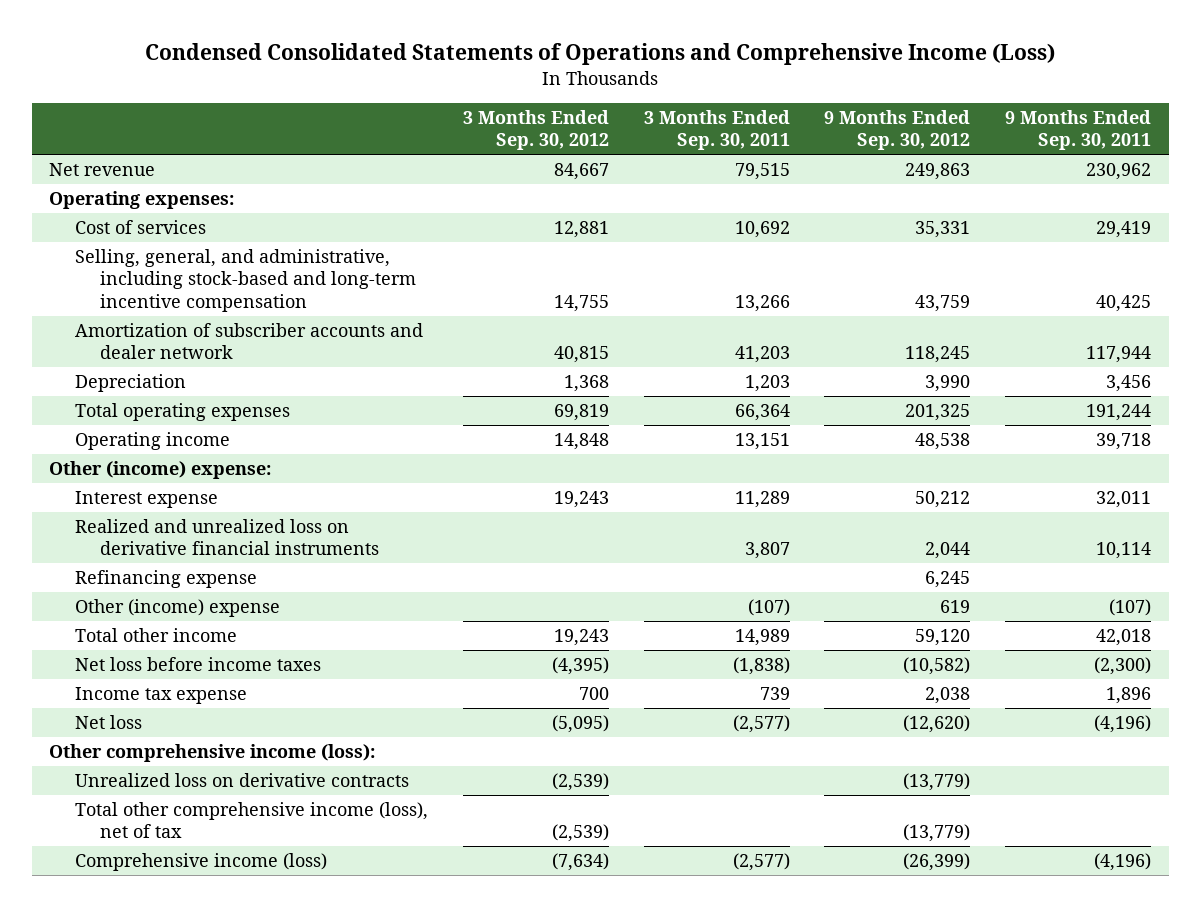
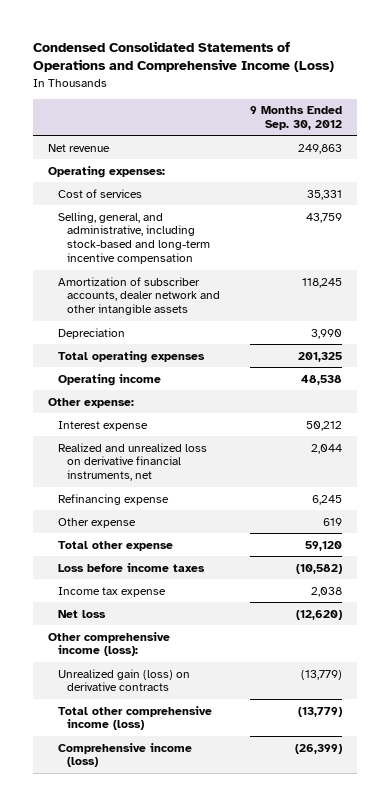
- | 3 Months Ended Sep. 30, 2012 | 3 Months Ended Sep. 30, 2011 | 9 Months Ended Sep. 30, 2012 | 9 Months Ended Sep. 30, 2011
+ | 9 Months Ended Sep. 30, 2012
- Amortization of subscriber accounts and dealer network | 40,815 | 41,203 | 118,245 | 117,944
+ Amortization of subscriber accounts, dealer network and other intangible assets | 118,245
- Other (income) expense:
+ Other expense:
- Realized and unrealized loss on derivative financial instruments | | 3,807 | 2,044 | 10,114
+ Realized and unrealized loss on derivative financial instruments, net | 2,044
- Other (income) expense | | (107) | 619 | (107)
- Total other income | 19,243 | 14,989 | 59,120 | 42,018
- Net loss before income taxes | (4,395) | (1,838) | (10,582) | (2,300)
+ Other expense | 619
+ Total other expense | 59,120
+ Loss before income taxes | (10,582)
- Unrealized loss on derivative contracts | (2,539) | | (13,779) |
- Total other comprehensive income (loss), net of tax | (2,539) | | (13,779) |
+ Unrealized gain (loss) on derivative contracts | (13,779)
+ Total other comprehensive income (loss) | (13,779)

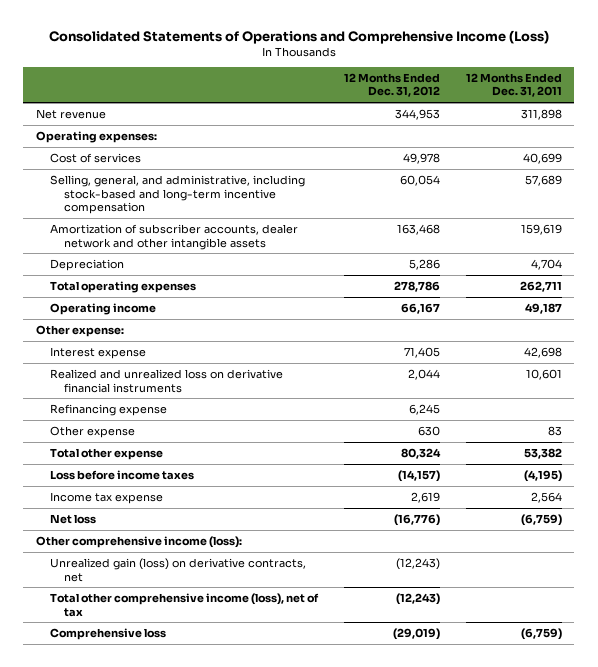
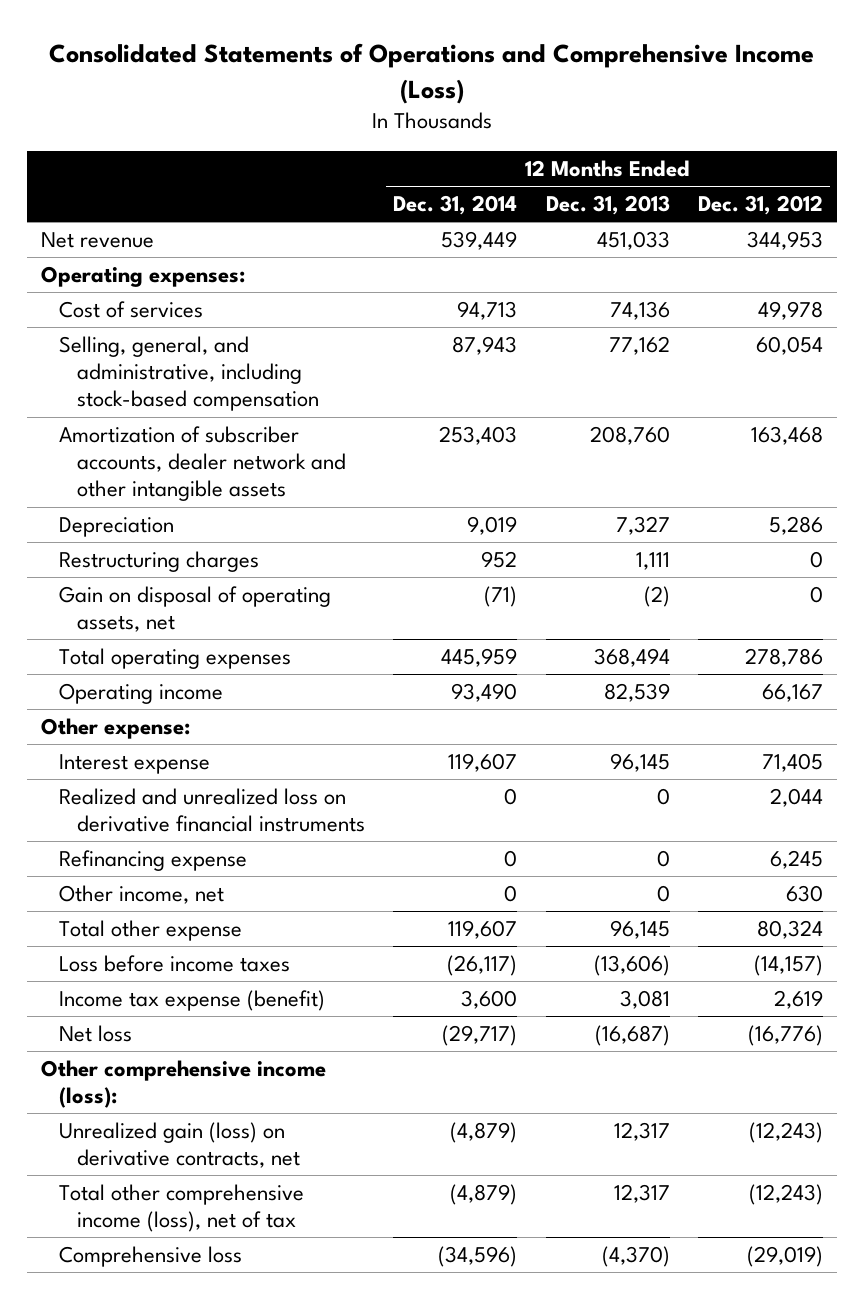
- | 12 Months Ended Dec. 31, 2012 | 12 Months Ended Dec. 31, 2011
+ | 12 Months Ended Dec. 31, 2014 | 12 Months Ended Dec. 31, 2013 | 12 Months Ended Dec. 31, 2012
- Selling, general, and administrative, including stock-based and long-term incentive compensation | 60,054 | 57,689
+ Selling, general, and administrative, including stock-based compensation | 87,943 | 77,162 | 60,054
+ Restructuring charges | 952 | 1,111 | 0
+ Gain on disposal of operating assets, net | (71) | (2) | 0
- Other expense | 630 | 83
+ Other income, net | 0 | 0 | 630
- Income tax expense | 2,619 | 2,564
+ Income tax expense (benefit) | 3,600 | 3,081 | 2,619

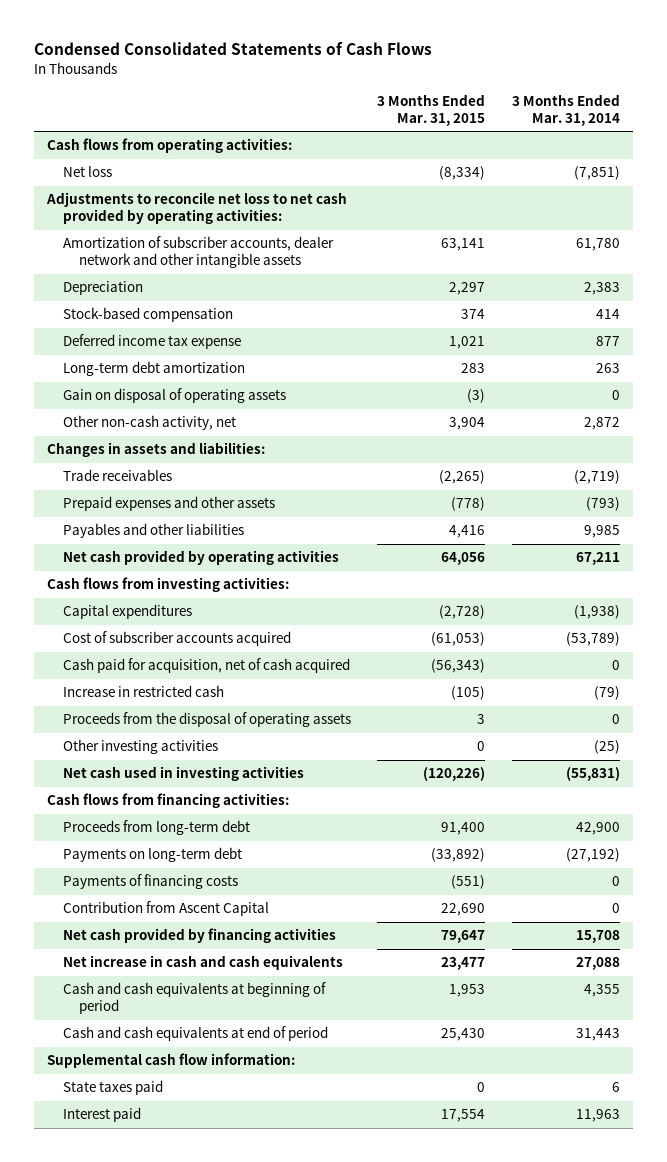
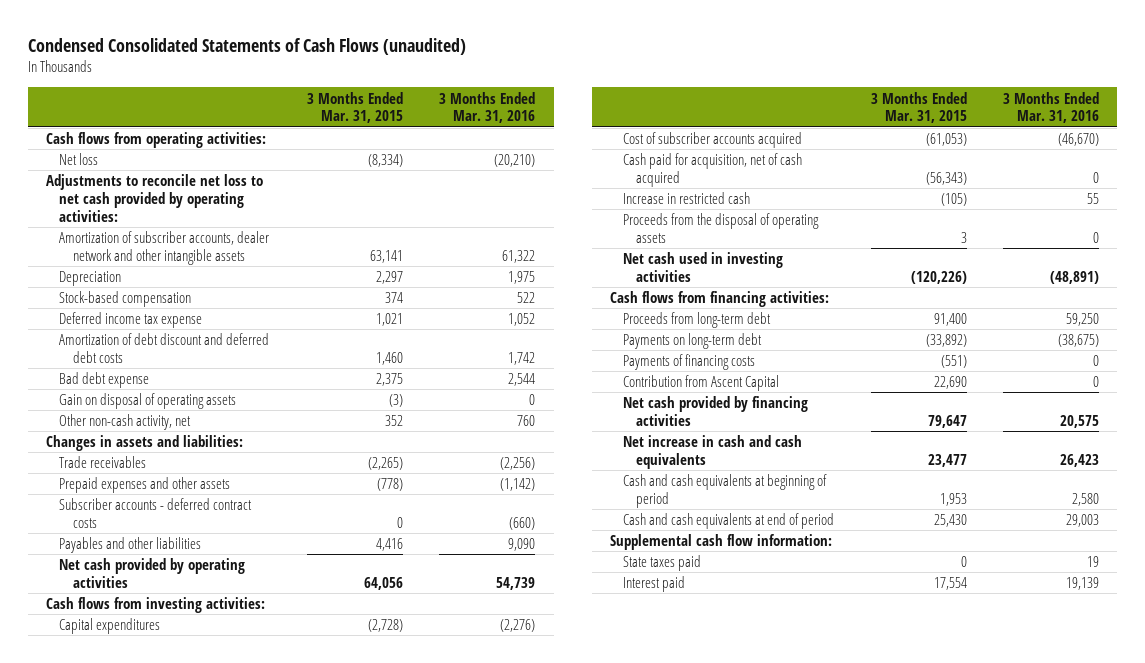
- Condensed Consolidated Statements of Cash Flows
+ Condensed Consolidated Statements of Cash Flows (unaudited)
- | 3 Months Ended Mar. 31, 2015 | 3 Months Ended Mar. 31, 2014
+ | 3 Months Ended Mar. 31, 2015 | 3 Months Ended Mar. 31, 2016
- Long-term debt amortization | 283 | 263
+ Amortization of debt discount and deferred debt costs | 1,460 | 1,742
+ Bad debt expense | 2,375 | 2,544
- Other non-cash activity, net | 3,904 | 2,872
+ Other non-cash activity, net | 352 | 760
+ Subscriber accounts - deferred contract costs | 0 | (660)
- Other investing activities | 0 | (25)

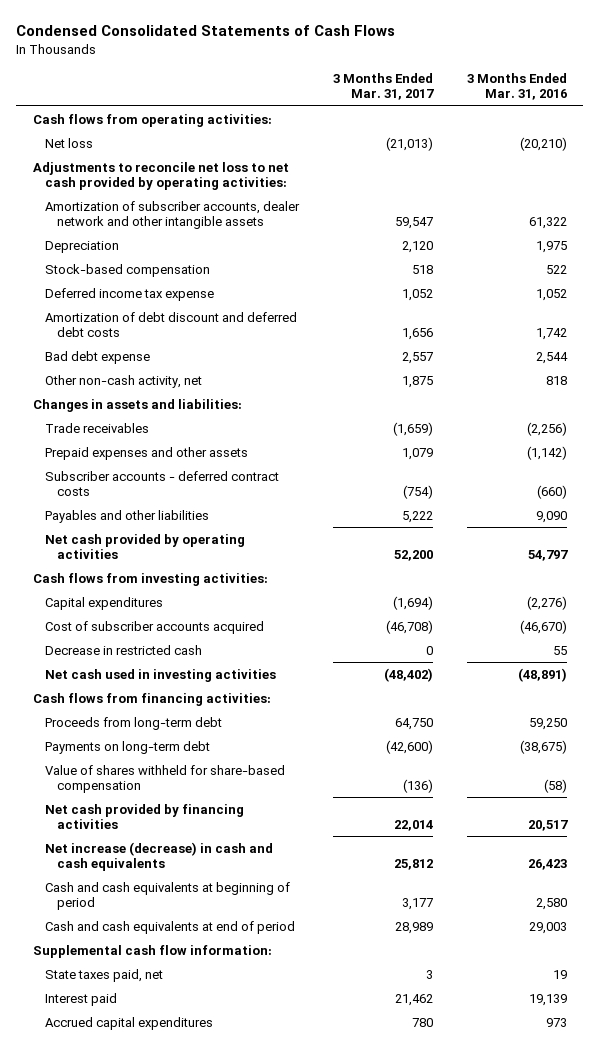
- Condensed Consolidated Statements of Cash Flows (unaudited)
+ Condensed Consolidated Statements of Cash Flows
- | 3 Months Ended Mar. 31, 2015 | 3 Months Ended Mar. 31, 2016
+ | 3 Months Ended Mar. 31, 2017 | 3 Months Ended Mar. 31, 2016
- Gain on disposal of operating assets | (3) | 0
- Other non-cash activity, net | 352 | 760
+ Other non-cash activity, net | 1,875 | 818
- Net cash provided by operating activities | 64,056 | 54,739
+ Net cash provided by operating activities | 52,200 | 54,797
- Cash paid for acquisition, net of cash acquired | (56,343) | 0
- Increase in restricted cash | (105) | 55
- Proceeds from the disposal of operating assets | 3 | 0
+ Decrease in restricted cash | 0 | 55
- Payments of financing costs | (551) | 0
- Contribution from Ascent Capital | 22,690 | 0
- Net cash provided by financing activities | 79,647 | 20,575
- Net increase in cash and cash equivalents | 23,477 | 26,423
+ Value of shares withheld for share-based compensation | (136) | (58)
+ Net cash provided by financing activities | 22,014 | 20,517
+ Net increase (decrease) in cash and cash equivalents | 25,812 | 26,423
- State taxes paid | 0 | 19
+ State taxes paid, net | 3 | 19
+ Accrued capital expenditures | 780 | 973

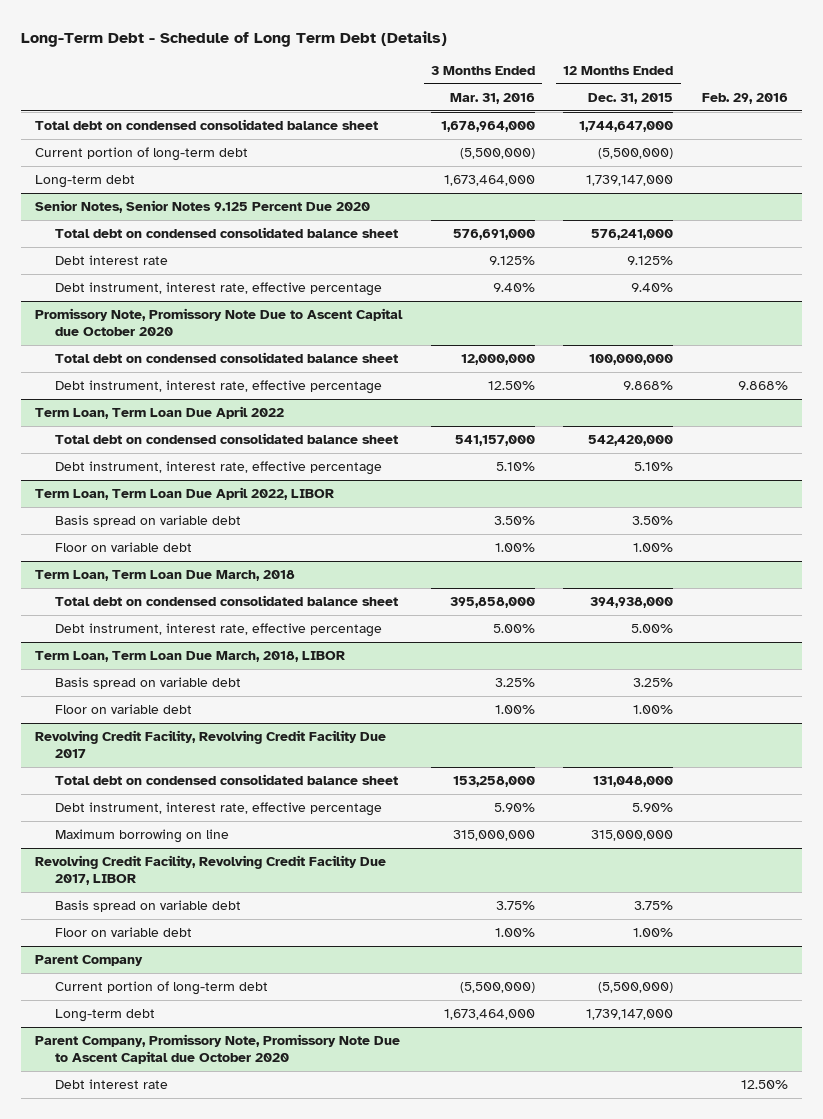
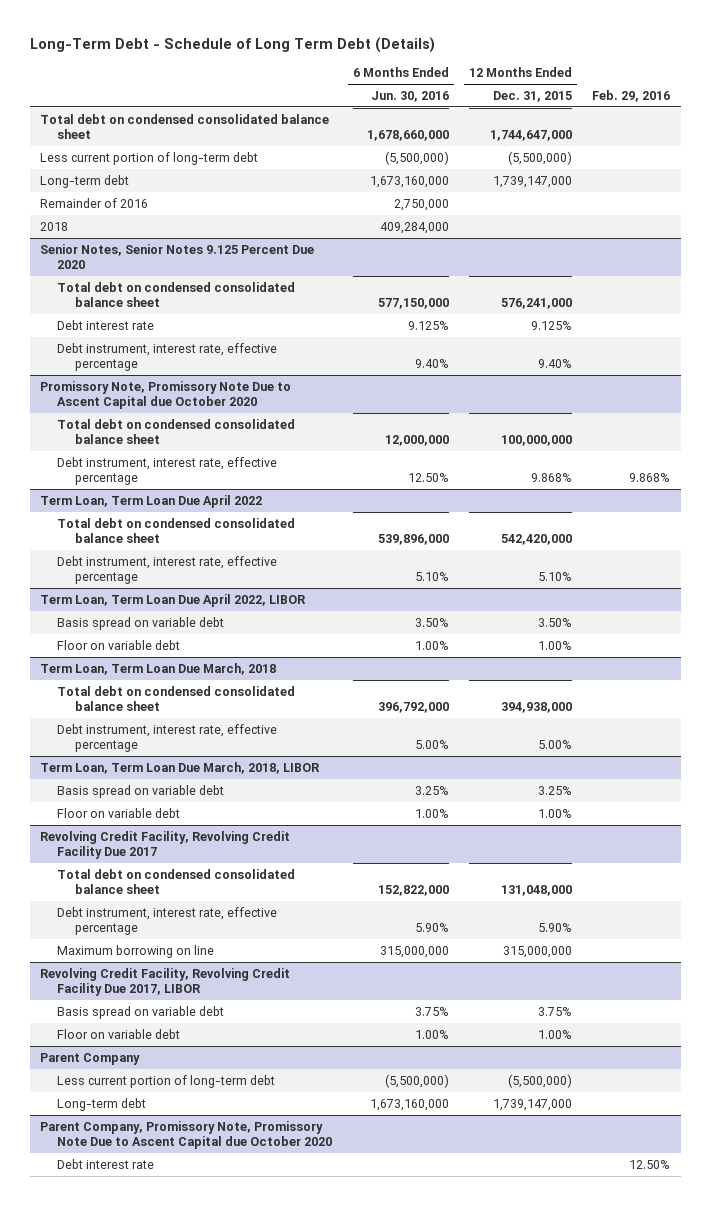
- | 3 Months Ended Mar. 31, 2016 | 12 Months Ended Dec. 31, 2015 | Feb. 29, 2016
+ | 6 Months Ended Jun. 30, 2016 | 12 Months Ended Dec. 31, 2015 | Feb. 29, 2016
- Current portion of long-term debt | (5,500,000) | (5,500,000) |
+ Less current portion of long-term debt | (5,500,000) | (5,500,000) |
+ Remainder of 2016 | 2,750,000 | |
+ 2018 | 409,284,000 | |
@ Parent Company
- Current portion of long-term debt | (5,500,000) | (5,500,000) |
+ Less current portion of long-term debt | (5,500,000) | (5,500,000) |

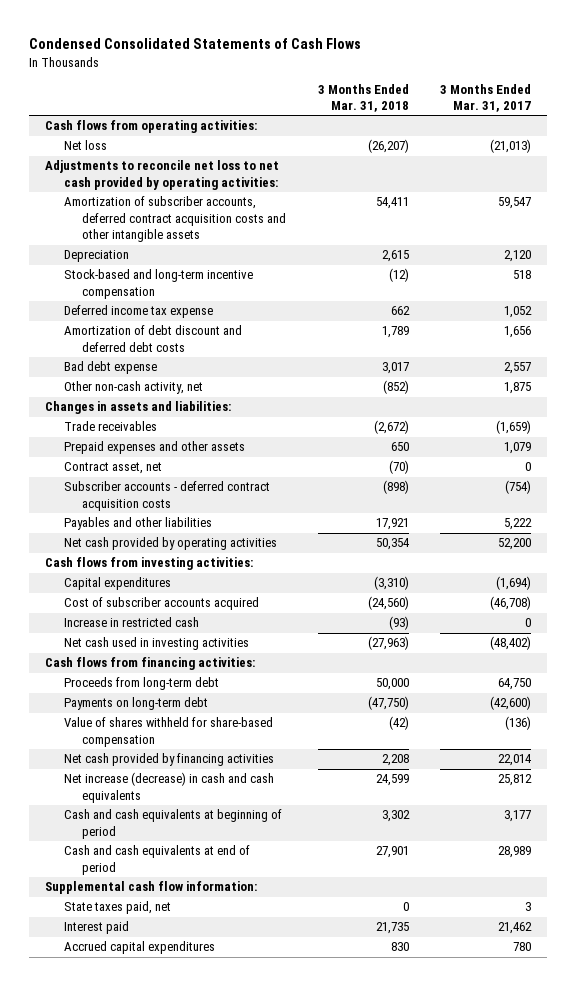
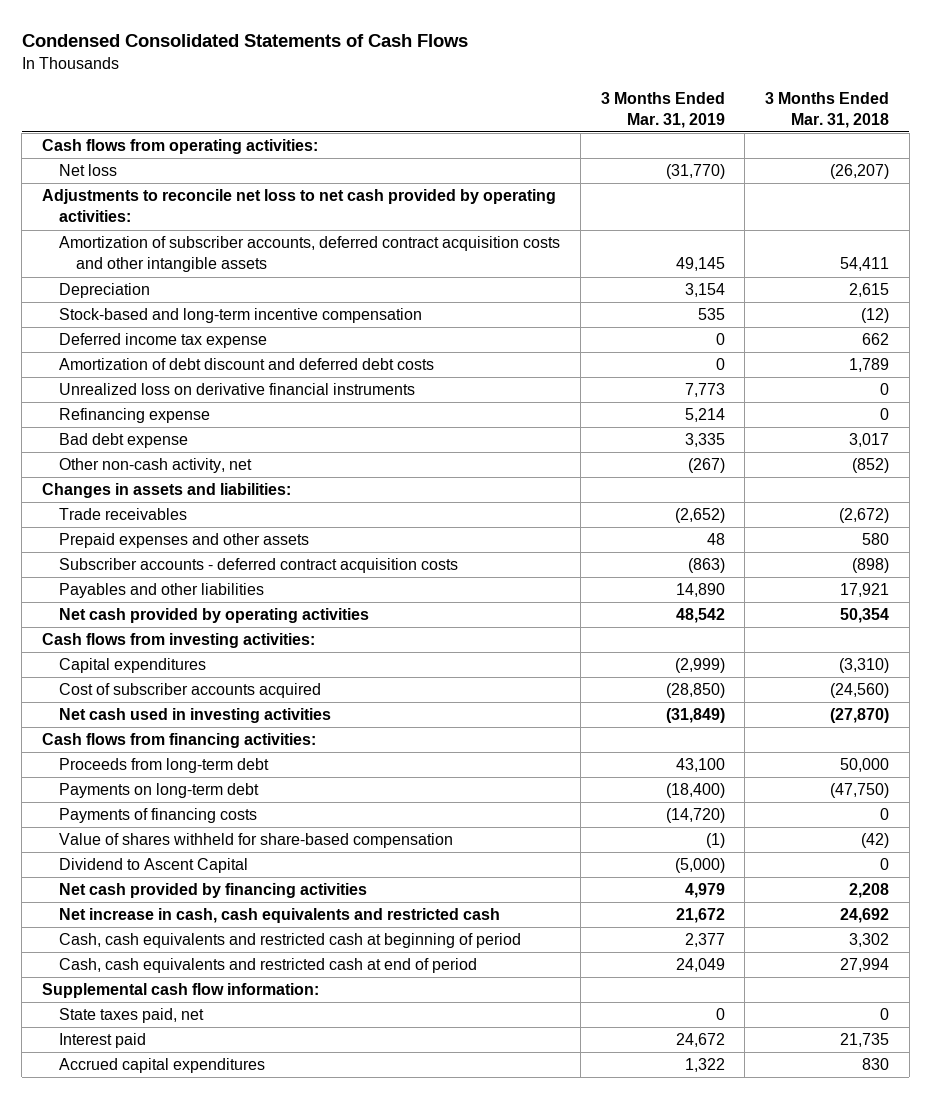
- | 3 Months Ended Mar. 31, 2018 | 3 Months Ended Mar. 31, 2017
+ | 3 Months Ended Mar. 31, 2019 | 3 Months Ended Mar. 31, 2018
+ Unrealized loss on derivative financial instruments | 7,773 | 0
+ Refinancing expense | 5,214 | 0
- Prepaid expenses and other assets | 650 | 1,079
- Contract asset, net | (70) | 0
+ Prepaid expenses and other assets | 48 | 580
- Increase in restricted cash | (93) | 0
- Net cash used in investing activities | (27,963) | (48,402)
+ Net cash used in investing activities | (31,849) | (27,870)
+ Payments of financing costs | (14,720) | 0
+ Dividend to Ascent Capital | (5,000) | 0
- Net increase (decrease) in cash and cash equivalents | 24,599 | 25,812
- Cash and cash equivalents at beginning of period | 3,302 | 3,177
- Cash and cash equivalents at end of period | 27,901 | 28,989
+ Net increase in cash, cash equivalents and restricted cash | 21,672 | 24,692
+ Cash, cash equivalents and restricted cash at beginning of period | 2,377 | 3,302
+ Cash, cash equivalents and restricted cash at end of period | 24,049 | 27,994

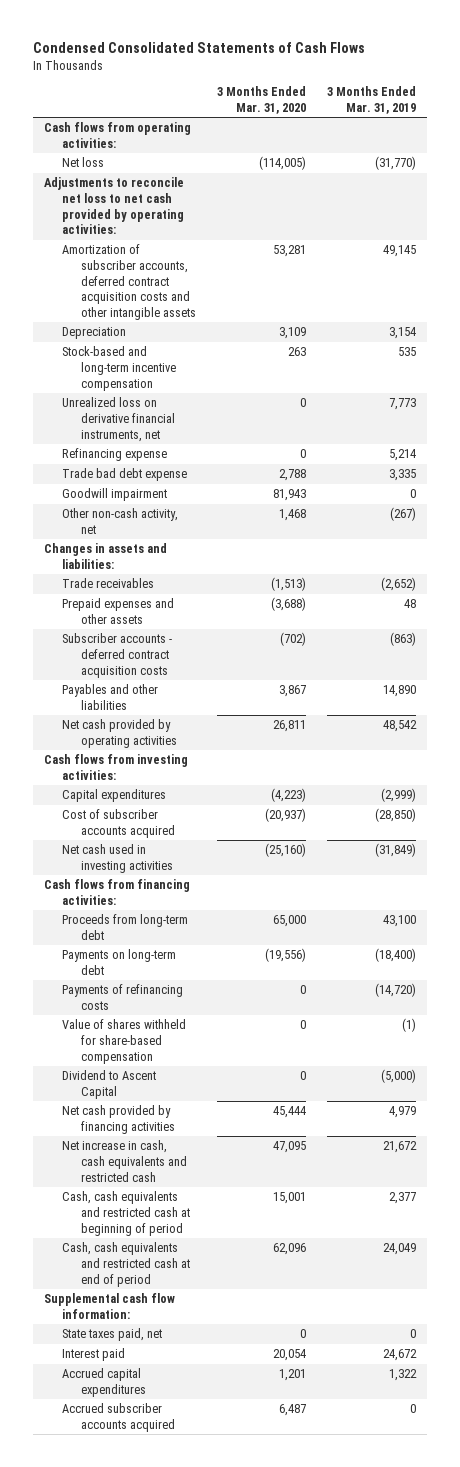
- | 3 Months Ended Mar. 31, 2019 | 3 Months Ended Mar. 31, 2018
+ | 3 Months Ended Mar. 31, 2020 | 3 Months Ended Mar. 31, 2019
- Deferred income tax expense | 0 | 662
- Amortization of debt discount and deferred debt costs | 0 | 1,789
- Unrealized loss on derivative financial instruments | 7,773 | 0
+ Unrealized loss on derivative financial instruments, net | 0 | 7,773
- Bad debt expense | 3,335 | 3,017
+ Trade bad debt expense | 2,788 | 3,335
+ Goodwill impairment | 81,943 | 0
- Payments of financing costs | (14,720) | 0
+ Payments of refinancing costs | 0 | (14,720)
+ Accrued subscriber accounts acquired | 6,487 | 0

